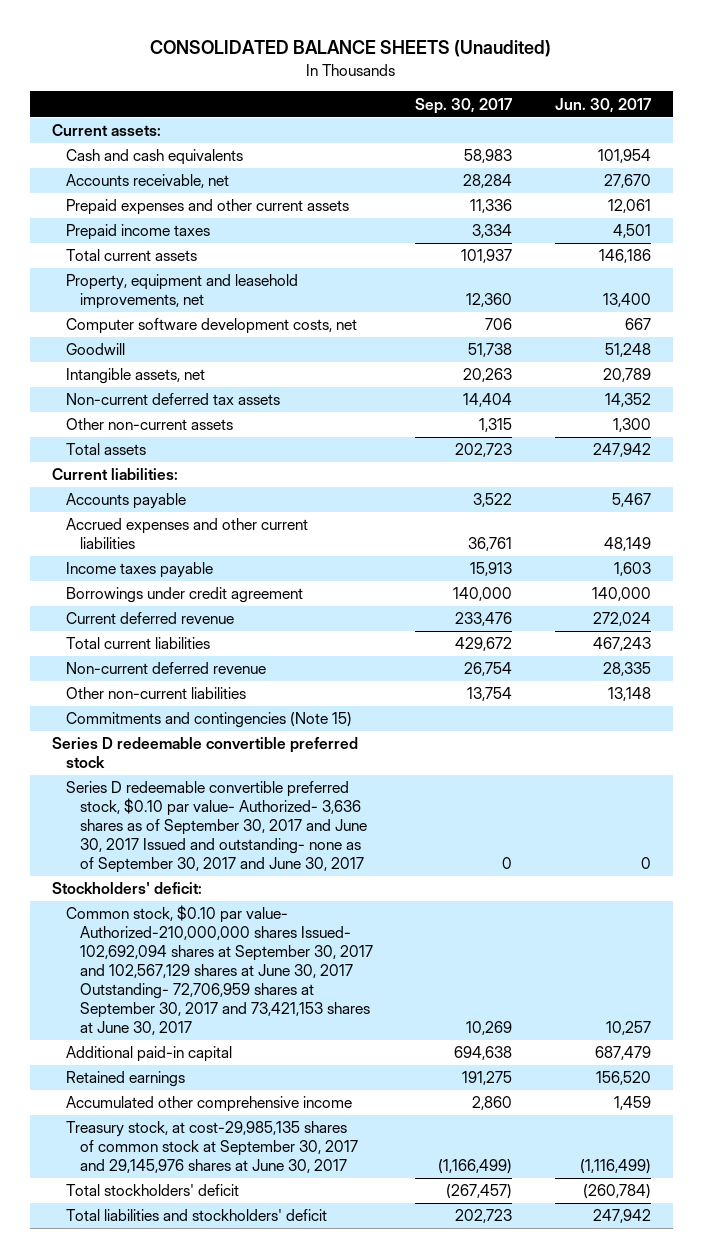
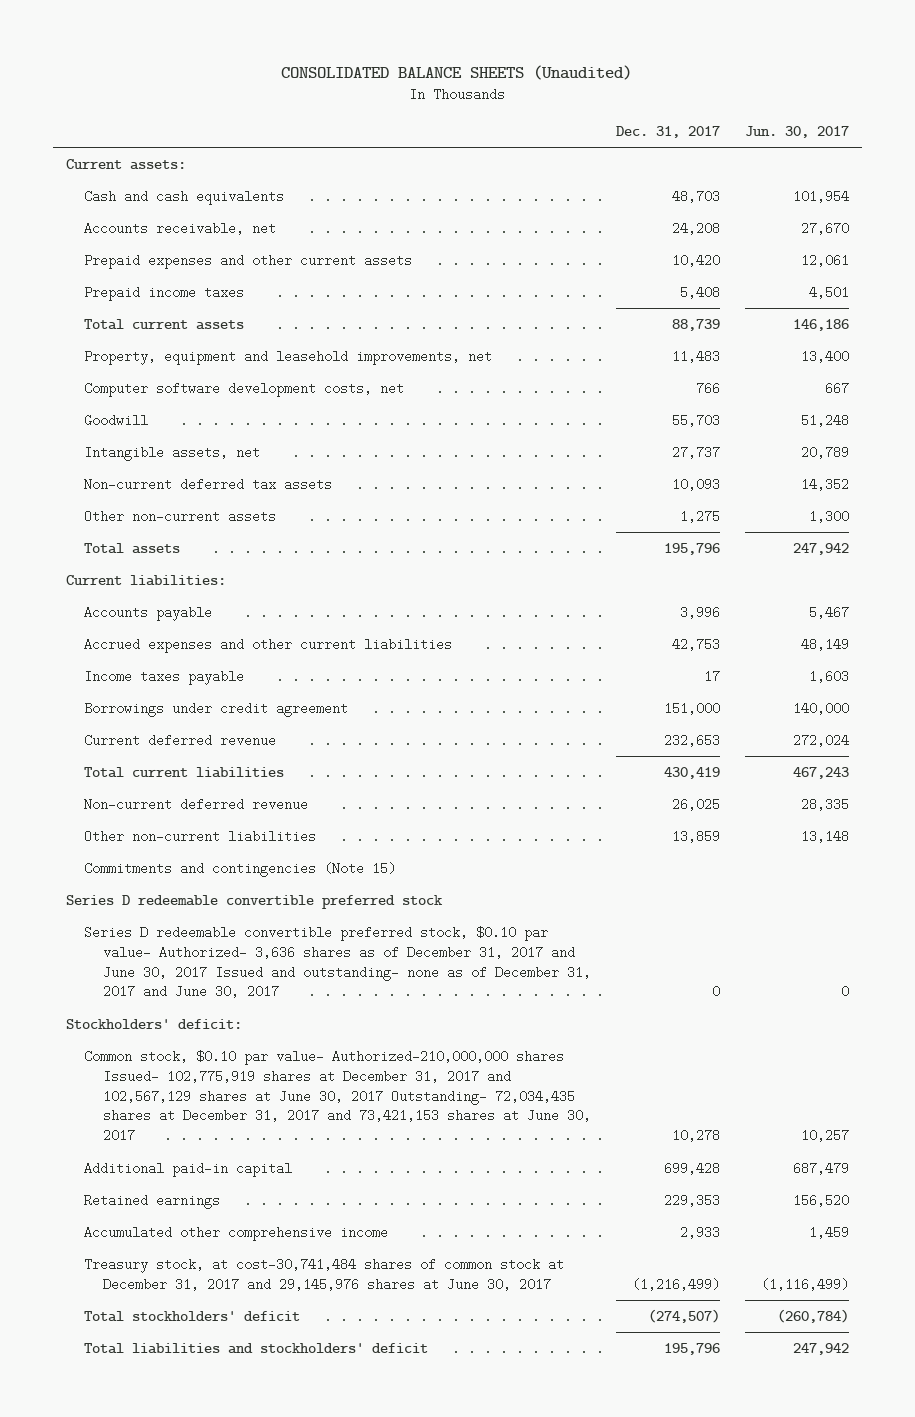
- | Sep. 30, 2017 | Jun. 30, 2017
+ | Dec. 31, 2017 | Jun. 30, 2017
- Series D redeemable convertible preferred stock, $0.10 par value- Authorized- 3,636 shares as of September 30, 2017 and June 30, 2017 Issued and outstanding- none as of September 30, 2017 and June 30, 2017 | 0 | 0
+ Series D redeemable convertible preferred stock, $0.10 par value- Authorized- 3,636 shares as of December 31, 2017 and June 30, 2017 Issued and outstanding- none as of December 31, 2017 and June 30, 2017 | 0 | 0
- Common stock, $0.10 par value- Authorized-210,000,000 shares Issued- 102,692,094 shares at September 30, 2017 and 102,567,129 shares at June 30, 2017 Outstanding- 72,706,959 shares at September 30, 2017 and 73,421,153 shares at June 30, 2017 | 10,269 | 10,257
+ Common stock, $0.10 par value- Authorized-210,000,000 shares Issued- 102,775,919 shares at December 31, 2017 and 102,567,129 shares at June 30, 2017 Outstanding- 72,034,435 shares at December 31, 2017 and 73,421,153 shares at June 30, 2017 | 10,278 | 10,257
- Treasury stock, at cost-29,985,135 shares of common stock at September 30, 2017 and 29,145,976 shares at June 30, 2017 | (1,166,499) | (1,116,499)
+ Treasury stock, at cost-30,741,484 shares of common stock at December 31, 2017 and 29,145,976 shares at June 30, 2017 | (1,216,499) | (1,116,499)

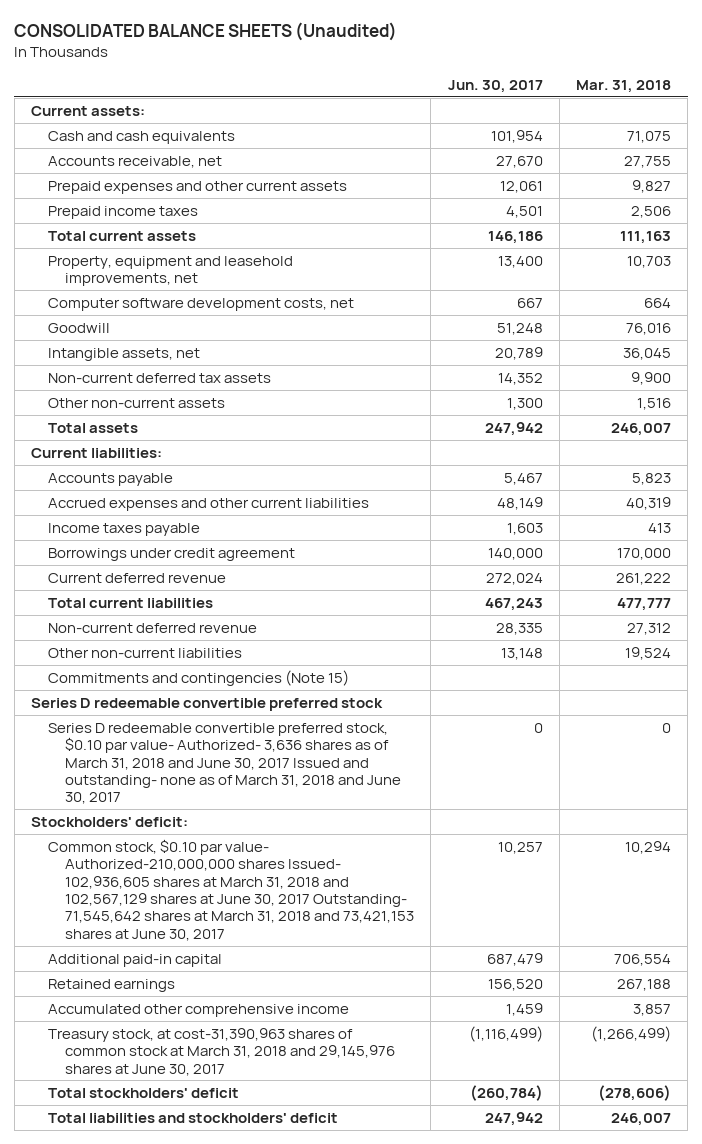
- | Dec. 31, 2017 | Jun. 30, 2017
+ | Jun. 30, 2017 | Mar. 31, 2018
- Series D redeemable convertible preferred stock, $0.10 par value- Authorized- 3,636 shares as of December 31, 2017 and June 30, 2017 Issued and outstanding- none as of December 31, 2017 and June 30, 2017 | 0 | 0
+ Series D redeemable convertible preferred stock, $0.10 par value- Authorized- 3,636 shares as of March 31, 2018 and June 30, 2017 Issued and outstanding- none as of March 31, 2018 and June 30, 2017 | 0 | 0
- Common stock, $0.10 par value- Authorized-210,000,000 shares Issued- 102,775,919 shares at December 31, 2017 and 102,567,129 shares at June 30, 2017 Outstanding- 72,034,435 shares at December 31, 2017 and 73,421,153 shares at June 30, 2017 | 10,278 | 10,257
+ Common stock, $0.10 par value- Authorized-210,000,000 shares Issued- 102,936,605 shares at March 31, 2018 and 102,567,129 shares at June 30, 2017 Outstanding- 71,545,642 shares at March 31, 2018 and 73,421,153 shares at June 30, 2017 | 10,257 | 10,294
- Treasury stock, at cost-30,741,484 shares of common stock at December 31, 2017 and 29,145,976 shares at June 30, 2017 | (1,216,499) | (1,116,499)
+ Treasury stock, at cost-31,390,963 shares of common stock at March 31, 2018 and 29,145,976 shares at June 30, 2017 | (1,116,499) | (1,266,499)

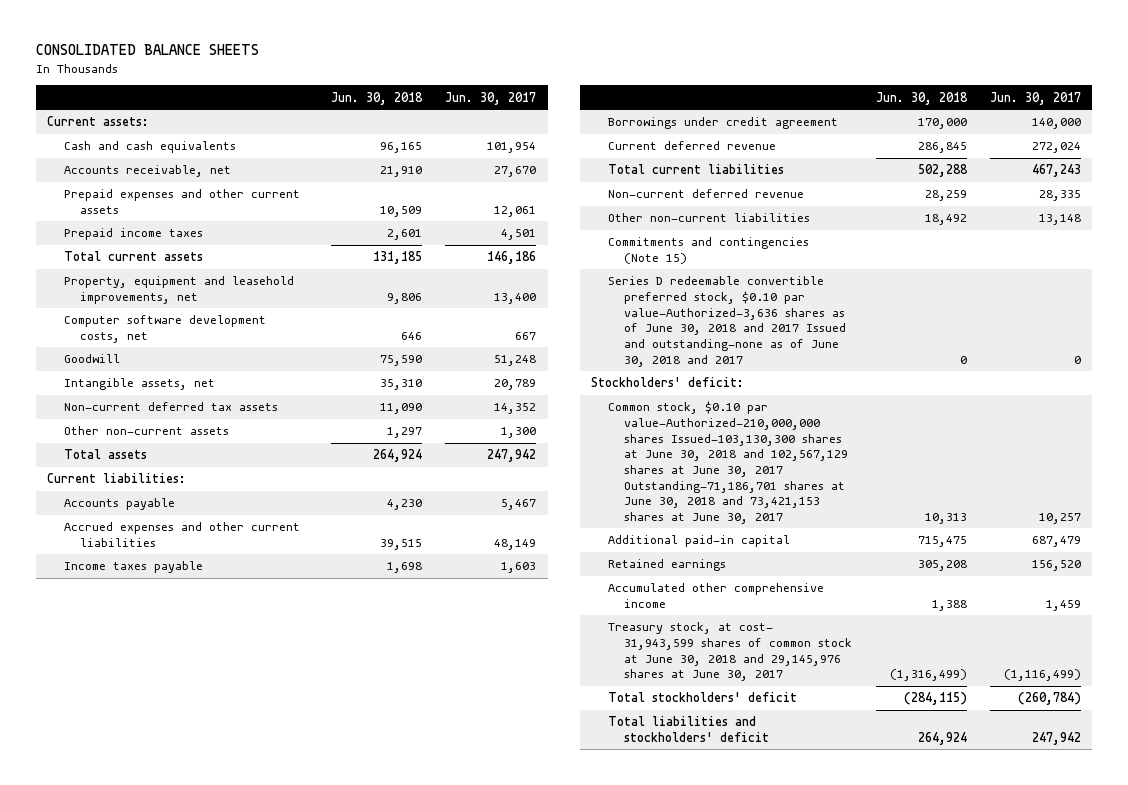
- CONSOLIDATED BALANCE SHEETS (Unaudited)
+ CONSOLIDATED BALANCE SHEETS
- | Jun. 30, 2017 | Mar. 31, 2018
+ | Jun. 30, 2018 | Jun. 30, 2017
- Series D redeemable convertible preferred stock
- Series D redeemable convertible preferred stock, $0.10 par value- Authorized- 3,636 shares as of March 31, 2018 and June 30, 2017 Issued and outstanding- none as of March 31, 2018 and June 30, 2017 | 0 | 0
+ Series D redeemable convertible preferred stock, $0.10 par value-Authorized-3,636 shares as of June 30, 2018 and 2017 Issued and outstanding-none as of June 30, 2018 and 2017 | 0 | 0
- Common stock, $0.10 par value- Authorized-210,000,000 shares Issued- 102,936,605 shares at March 31, 2018 and 102,567,129 shares at June 30, 2017 Outstanding- 71,545,642 shares at March 31, 2018 and 73,421,153 shares at June 30, 2017 | 10,257 | 10,294
+ Common stock, $0.10 par value-Authorized-210,000,000 shares Issued-103,130,300 shares at June 30, 2018 and 102,567,129 shares at June 30, 2017 Outstanding-71,186,701 shares at June 30, 2018 and 73,421,153 shares at June 30, 2017 | 10,313 | 10,257
- Treasury stock, at cost-31,390,963 shares of common stock at March 31, 2018 and 29,145,976 shares at June 30, 2017 | (1,116,499) | (1,266,499)
+ Treasury stock, at cost- 31,943,599 shares of common stock at June 30, 2018 and 29,145,976 shares at June 30, 2017 | (1,316,499) | (1,116,499)

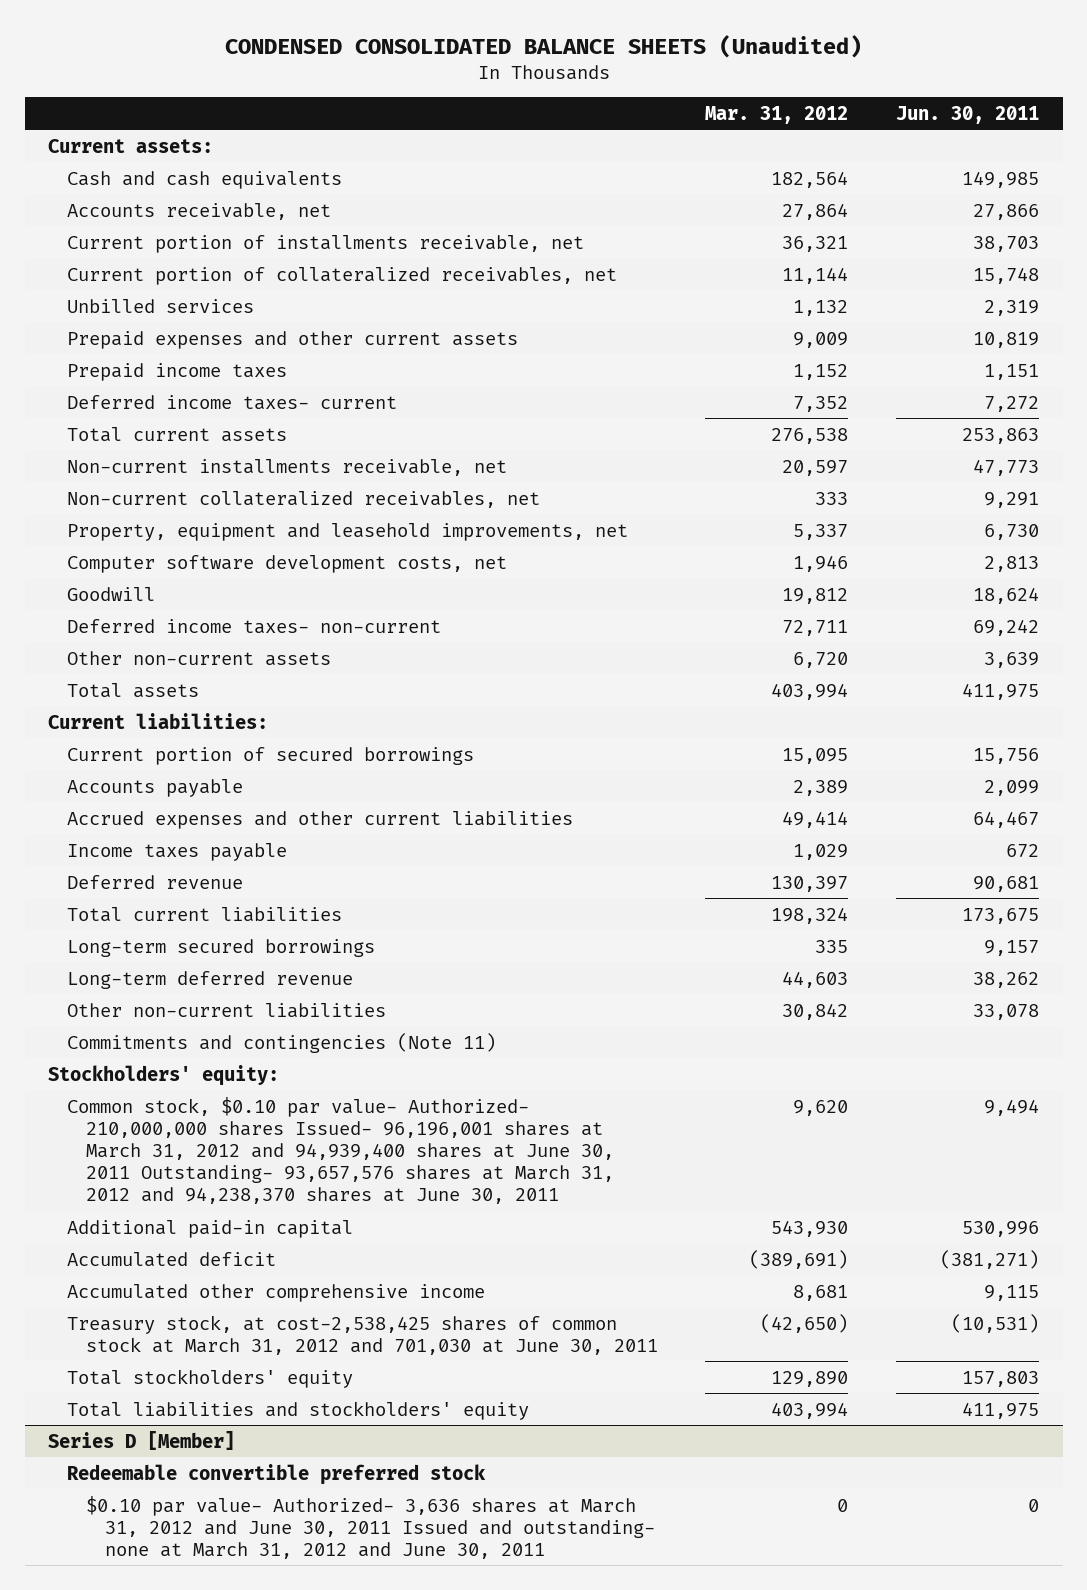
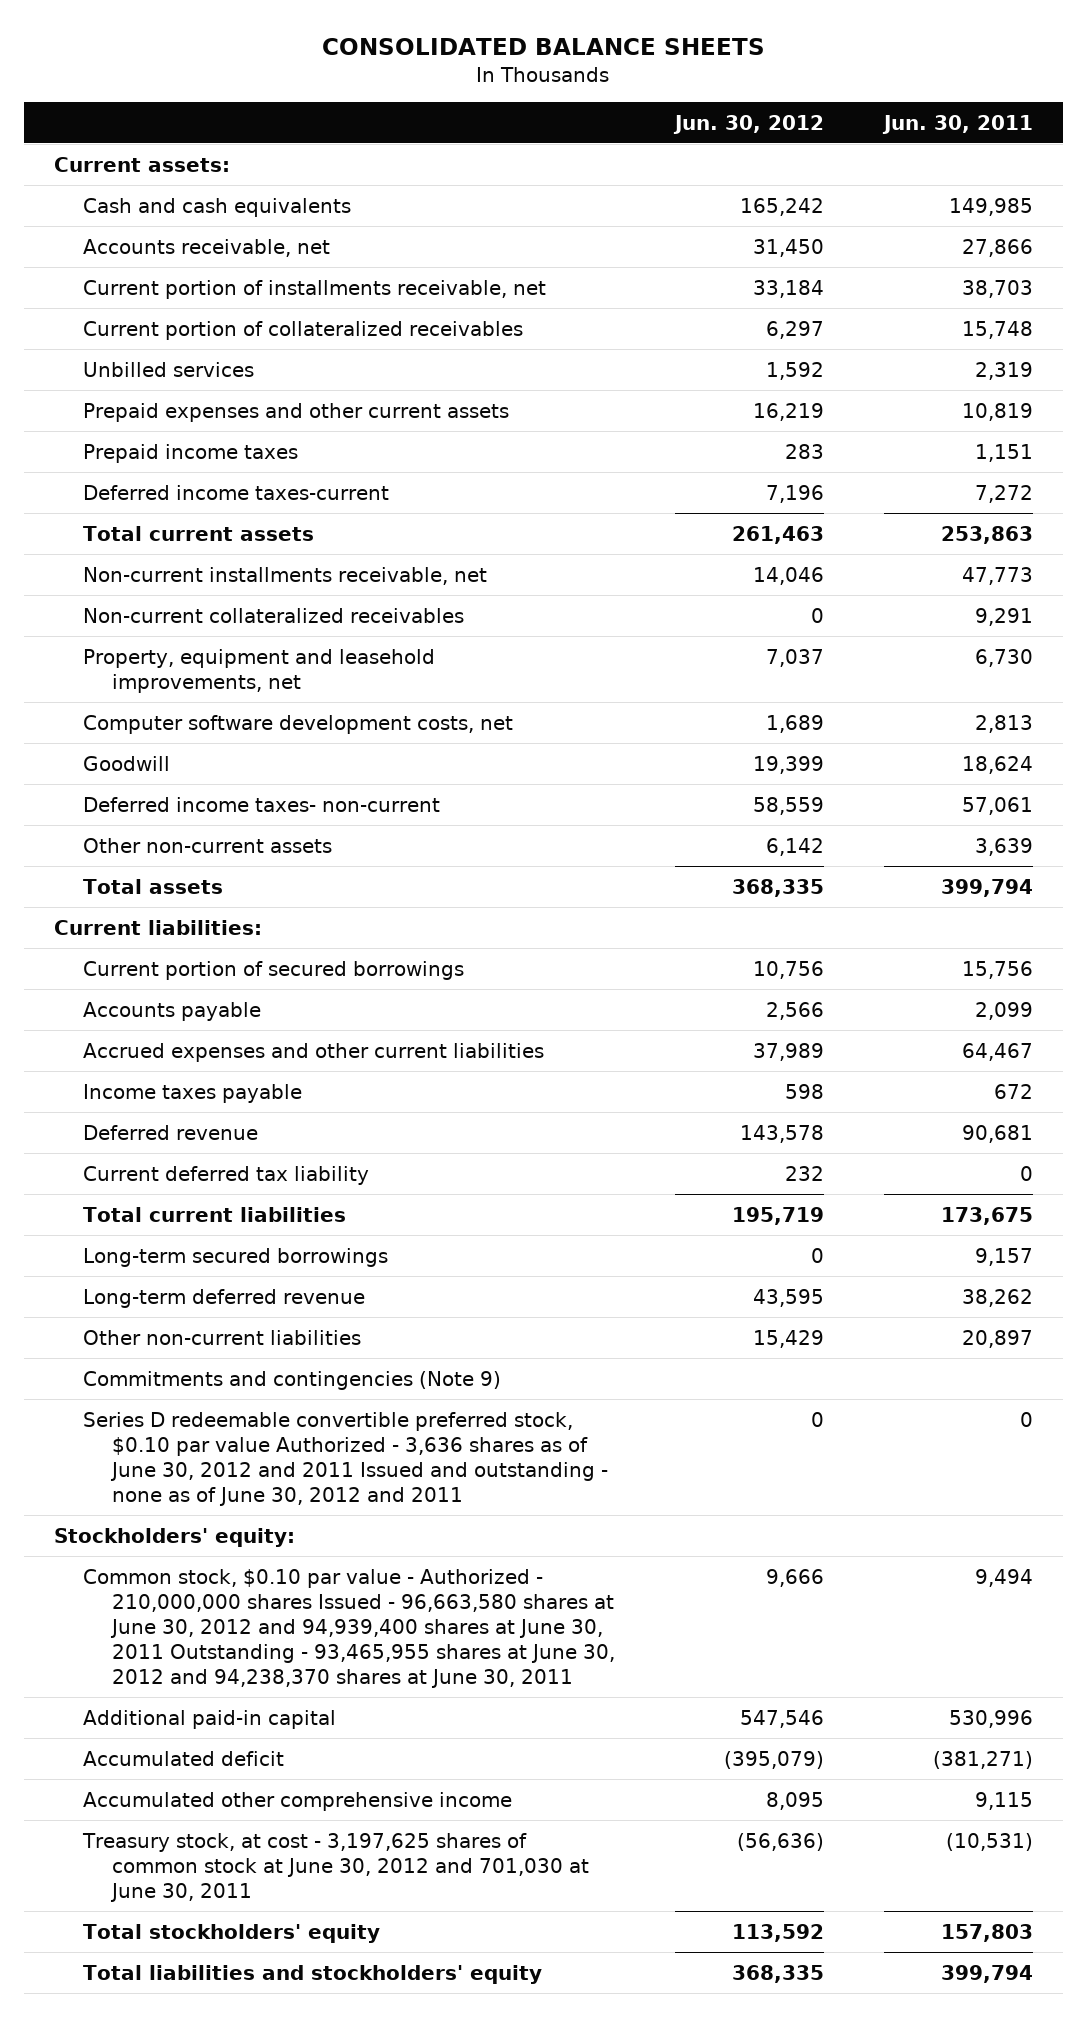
- CONDENSED CONSOLIDATED BALANCE SHEETS (Unaudited)
+ CONSOLIDATED BALANCE SHEETS
- | Mar. 31, 2012 | Jun. 30, 2011
+ | Jun. 30, 2012 | Jun. 30, 2011
- Current portion of collateralized receivables, net | 11,144 | 15,748
+ Current portion of collateralized receivables | 6,297 | 15,748
- Deferred income taxes- current | 7,352 | 7,272
+ Deferred income taxes-current | 7,196 | 7,272
- Non-current collateralized receivables, net | 333 | 9,291
+ Non-current collateralized receivables | 0 | 9,291
- Deferred income taxes- non-current | 72,711 | 69,242
+ Deferred income taxes- non-current | 58,559 | 57,061
- Total assets | 403,994 | 411,975
+ Total assets | 368,335 | 399,794
+ Current deferred tax liability | 232 | 0
- Other non-current liabilities | 30,842 | 33,078
- Commitments and contingencies (Note 11)
+ Other non-current liabilities | 15,429 | 20,897
+ Commitments and contingencies (Note 9)
+ Series D redeemable convertible preferred stock, $0.10 par value Authorized - 3,636 shares as of June 30, 2012 and 2011 Issued and outstanding - none as of June 30, 2012 and 2011 | 0 | 0
- Common stock, $0.10 par value- Authorized- 210,000,000 shares Issued- 96,196,001 shares at March 31, 2012 and 94,939,400 shares at June 30, 2011 Outstanding- 93,657,576 shares at March 31, 2012 and 94,238,370 shares at June 30, 2011 | 9,620 | 9,494
+ Common stock, $0.10 par value - Authorized - 210,000,000 shares Issued - 96,663,580 shares at June 30, 2012 and 94,939,400 shares at June 30, 2011 Outstanding - 93,465,955 shares at June 30, 2012 and 94,238,370 shares at June 30, 2011 | 9,666 | 9,494
- Treasury stock, at cost-2,538,425 shares of common stock at March 31, 2012 and 701,030 at June 30, 2011 | (42,650) | (10,531)
+ Treasury stock, at cost - 3,197,625 shares of common stock at June 30, 2012 and 701,030 at June 30, 2011 | (56,636) | (10,531)
- Total liabilities and stockholders' equity | 403,994 | 411,975
- Series D [Member]
- Redeemable convertible preferred stock
- $0.10 par value- Authorized- 3,636 shares at March 31, 2012 and June 30, 2011 Issued and outstanding- none at March 31, 2012 and June 30, 2011 | 0 | 0
+ Total liabilities and stockholders' equity | 368,335 | 399,794

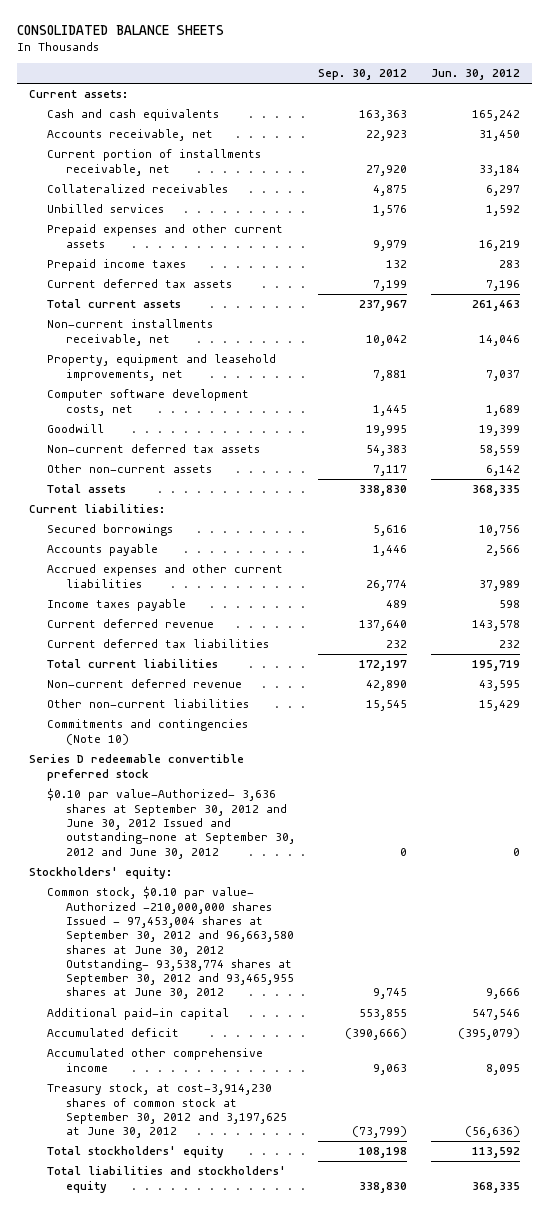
- | Jun. 30, 2012 | Jun. 30, 2011
+ | Sep. 30, 2012 | Jun. 30, 2012
- Current portion of collateralized receivables | 6,297 | 15,748
+ Collateralized receivables | 4,875 | 6,297
- Deferred income taxes-current | 7,196 | 7,272
+ Current deferred tax assets | 7,199 | 7,196
- Non-current collateralized receivables | 0 | 9,291
- Deferred income taxes- non-current | 58,559 | 57,061
+ Non-current deferred tax assets | 54,383 | 58,559
- Current portion of secured borrowings | 10,756 | 15,756
+ Secured borrowings | 5,616 | 10,756
- Deferred revenue | 143,578 | 90,681
- Current deferred tax liability | 232 | 0
+ Current deferred revenue | 137,640 | 143,578
+ Current deferred tax liabilities | 232 | 232
- Long-term secured borrowings | 0 | 9,157
- Long-term deferred revenue | 43,595 | 38,262
+ Non-current deferred revenue | 42,890 | 43,595
- Commitments and contingencies (Note 9)
- Series D redeemable convertible preferred stock, $0.10 par value Authorized - 3,636 shares as of June 30, 2012 and 2011 Issued and outstanding - none as of June 30, 2012 and 2011 | 0 | 0
+ Commitments and contingencies (Note 10)
+ Series D redeemable convertible preferred stock
+ $0.10 par value-Authorized- 3,636 shares at September 30, 2012 and June 30, 2012 Issued and outstanding-none at September 30, 2012 and June 30, 2012 | 0 | 0
- Common stock, $0.10 par value - Authorized - 210,000,000 shares Issued - 96,663,580 shares at June 30, 2012 and 94,939,400 shares at June 30, 2011 Outstanding - 93,465,955 shares at June 30, 2012 and 94,238,370 shares at June 30, 2011 | 9,666 | 9,494
+ Common stock, $0.10 par value- Authorized -210,000,000 shares Issued - 97,453,004 shares at September 30, 2012 and 96,663,580 shares at June 30, 2012 Outstanding- 93,538,774 shares at September 30, 2012 and 93,465,955 shares at June 30, 2012 | 9,745 | 9,666
- Treasury stock, at cost - 3,197,625 shares of common stock at June 30, 2012 and 701,030 at June 30, 2011 | (56,636) | (10,531)
+ Treasury stock, at cost-3,914,230 shares of common stock at September 30, 2012 and 3,197,625 at June 30, 2012 | (73,799) | (56,636)

